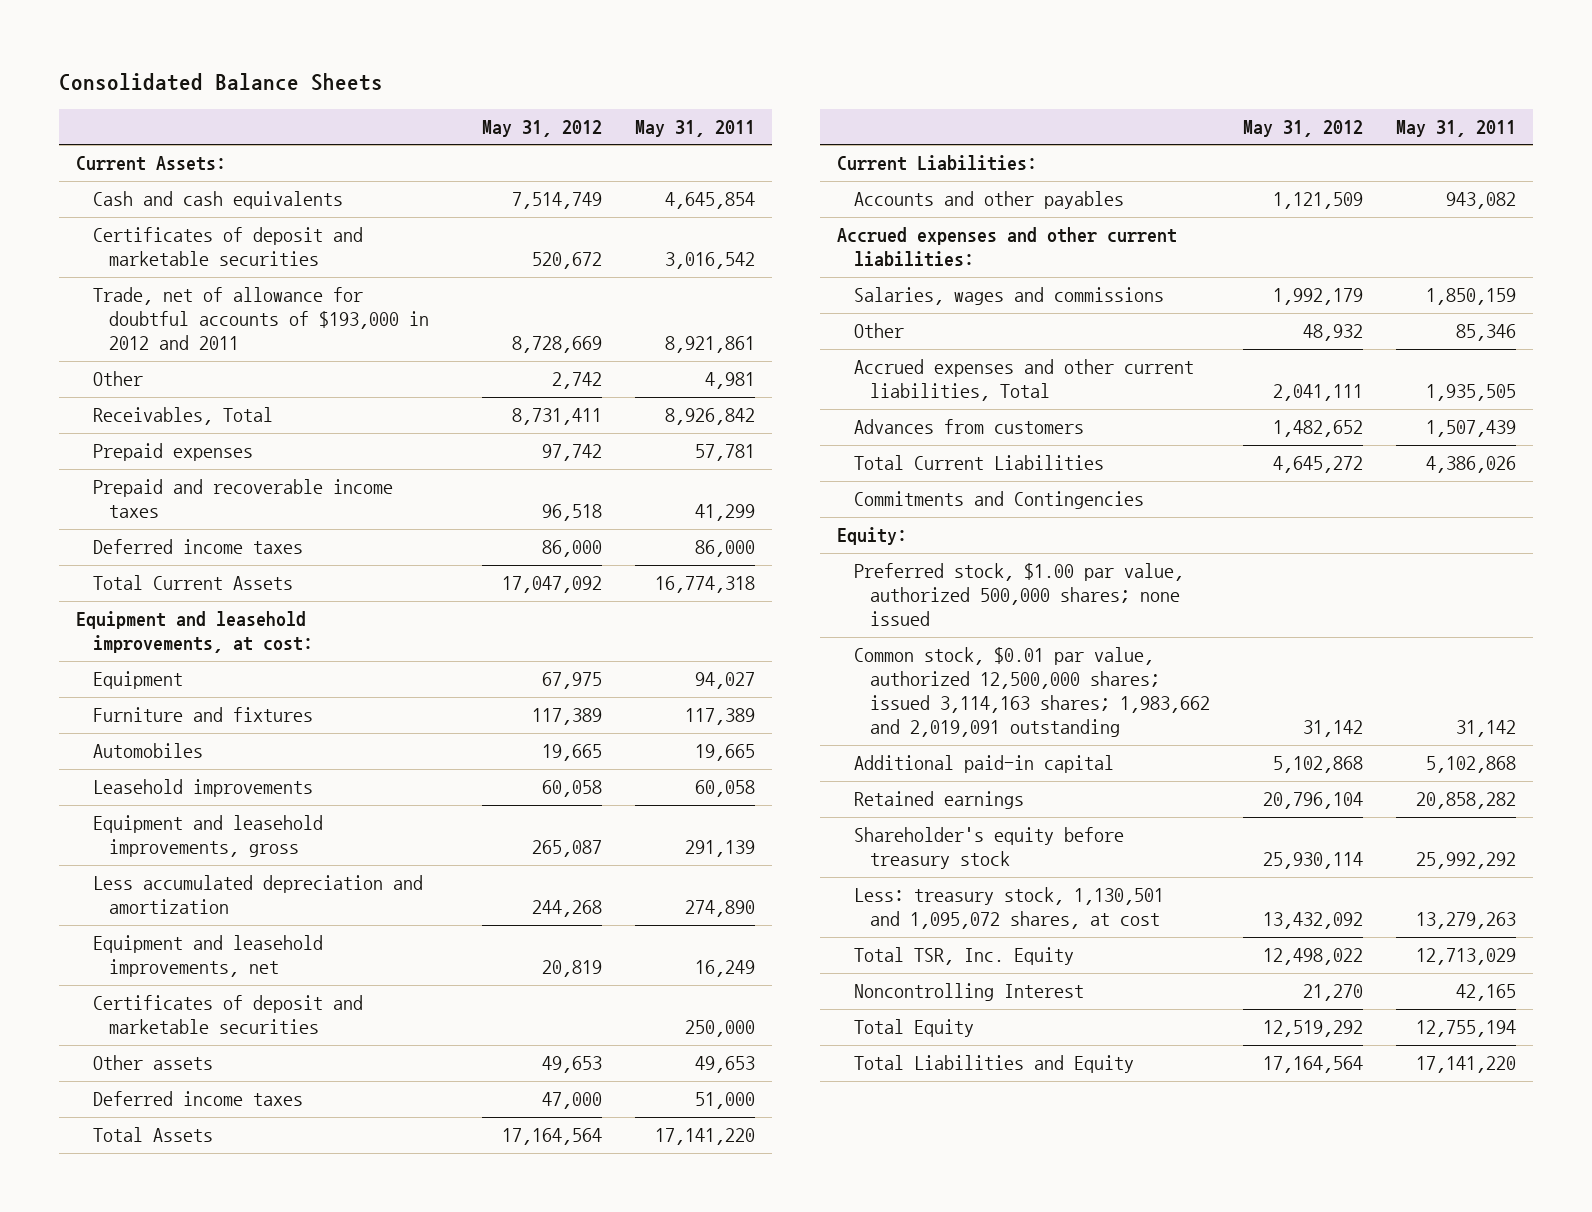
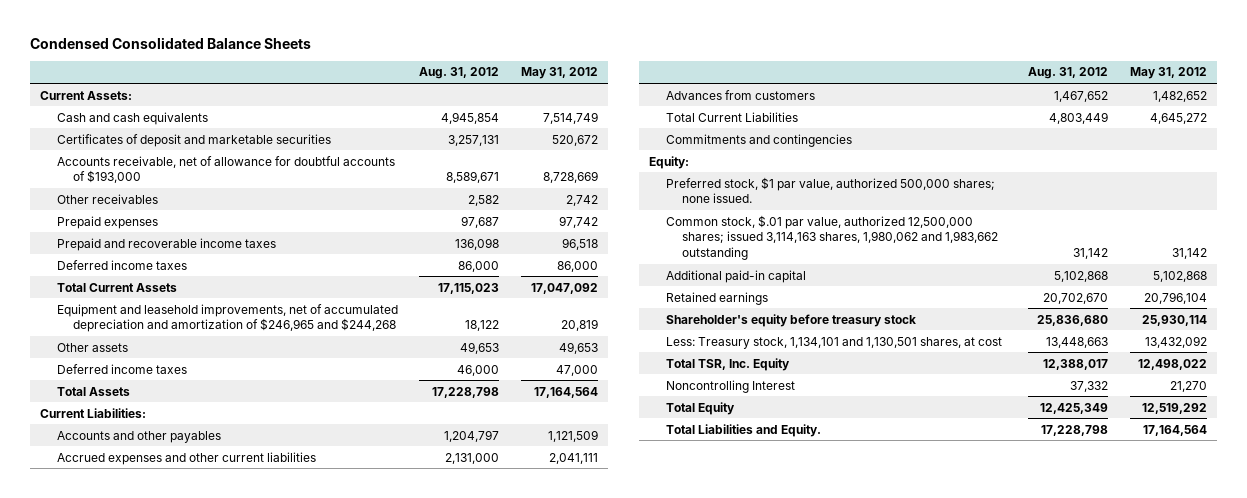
- Consolidated Balance Sheets
+ Condensed Consolidated Balance Sheets
- | May 31, 2012 | May 31, 2011
+ | Aug. 31, 2012 | May 31, 2012
- Trade, net of allowance for doubtful accounts of $193,000 in 2012 and 2011 | 8,728,669 | 8,921,861
- Other | 2,742 | 4,981
- Receivables, Total | 8,731,411 | 8,926,842
+ Accounts receivable, net of allowance for doubtful accounts of $193,000 | 8,589,671 | 8,728,669
+ Other receivables | 2,582 | 2,742
- Equipment and leasehold improvements, at cost:
- Equipment | 67,975 | 94,027
- Furniture and fixtures | 117,389 | 117,389
- Automobiles | 19,665 | 19,665
- Leasehold improvements | 60,058 | 60,058
- Equipment and leasehold improvements, gross | 265,087 | 291,139
- Less accumulated depreciation and amortization | 244,268 | 274,890
- Equipment and leasehold improvements, net | 20,819 | 16,249
- Certificates of deposit and marketable securities | | 250,000
+ Equipment and leasehold improvements, net of accumulated depreciation and amortization of $246,965 and $244,268 | 18,122 | 20,819
- Accrued expenses and other current liabilities:
- Salaries, wages and commissions | 1,992,179 | 1,850,159
- Other | 48,932 | 85,346
- Accrued expenses and other current liabilities, Total | 2,041,111 | 1,935,505
+ Accrued expenses and other current liabilities | 2,131,000 | 2,041,111
- Commitments and Contingencies
+ Commitments and contingencies
- Preferred stock, $1.00 par value, authorized 500,000 shares; none issued
- Common stock, $0.01 par value, authorized 12,500,000 shares; issued 3,114,163 shares; 1,983,662 and 2,019,091 outstanding | 31,142 | 31,142
+ Preferred stock, $1 par value, authorized 500,000 shares; none issued.
+ Common stock, $.01 par value, authorized 12,500,000 shares; issued 3,114,163 shares, 1,980,062 and 1,983,662 outstanding | 31,142 | 31,142
- Less: treasury stock, 1,130,501 and 1,095,072 shares, at cost | 13,432,092 | 13,279,263
+ Less: Treasury stock, 1,134,101 and 1,130,501 shares, at cost | 13,448,663 | 13,432,092
- Total Liabilities and Equity | 17,164,564 | 17,141,220
+ Total Liabilities and Equity. | 17,228,798 | 17,164,564

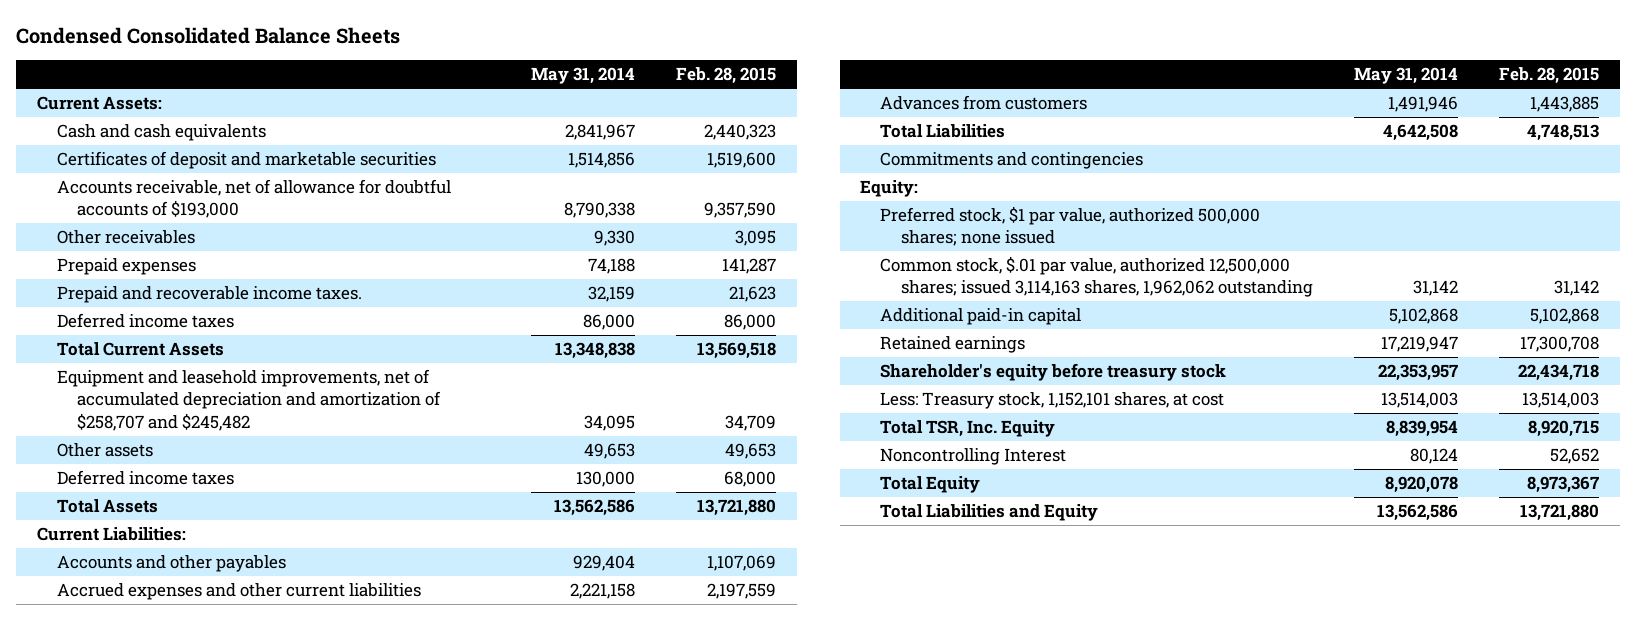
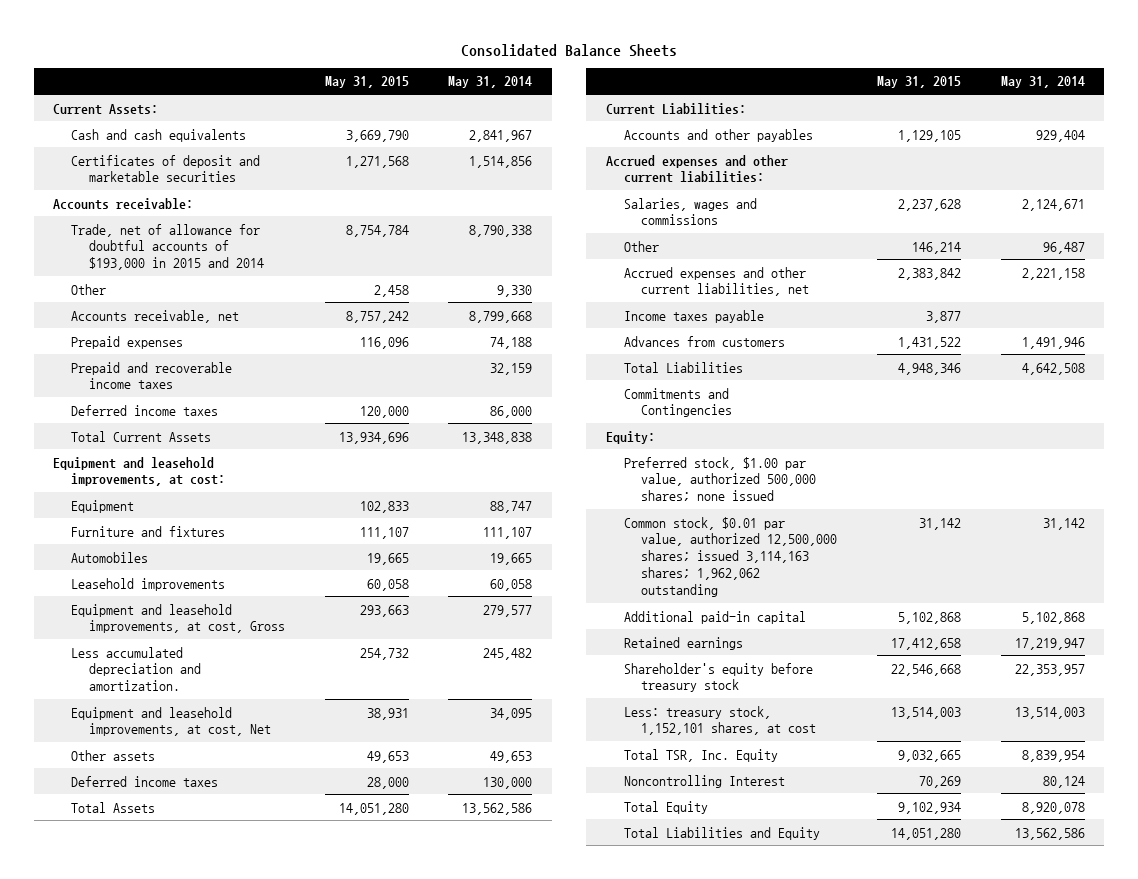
- Condensed Consolidated Balance Sheets
+ Consolidated Balance Sheets
- | May 31, 2014 | Feb. 28, 2015
+ | May 31, 2015 | May 31, 2014
- Accounts receivable, net of allowance for doubtful accounts of $193,000 | 8,790,338 | 9,357,590
- Other receivables | 9,330 | 3,095
+ Accounts receivable:
+ Trade, net of allowance for doubtful accounts of $193,000 in 2015 and 2014 | 8,754,784 | 8,790,338
+ Other | 2,458 | 9,330
+ Accounts receivable, net | 8,757,242 | 8,799,668
- Prepaid and recoverable income taxes. | 32,159 | 21,623
+ Prepaid and recoverable income taxes | | 32,159
- Equipment and leasehold improvements, net of accumulated depreciation and amortization of $258,707 and $245,482 | 34,095 | 34,709
+ Equipment and leasehold improvements, at cost:
+ Equipment | 102,833 | 88,747
+ Furniture and fixtures | 111,107 | 111,107
+ Automobiles | 19,665 | 19,665
+ Leasehold improvements | 60,058 | 60,058
+ Equipment and leasehold improvements, at cost, Gross | 293,663 | 279,577
+ Less accumulated depreciation and amortization. | 254,732 | 245,482
+ Equipment and leasehold improvements, at cost, Net | 38,931 | 34,095
- Accrued expenses and other current liabilities | 2,221,158 | 2,197,559
+ Accrued expenses and other current liabilities:
+ Salaries, wages and commissions | 2,237,628 | 2,124,671
+ Other | 146,214 | 96,487
+ Accrued expenses and other current liabilities, net | 2,383,842 | 2,221,158
+ Income taxes payable | 3,877 |
- Commitments and contingencies
+ Commitments and Contingencies
- Preferred stock, $1 par value, authorized 500,000 shares; none issued
- Common stock, $.01 par value, authorized 12,500,000 shares; issued 3,114,163 shares, 1,962,062 outstanding | 31,142 | 31,142
+ Preferred stock, $1.00 par value, authorized 500,000 shares; none issued
+ Common stock, $0.01 par value, authorized 12,500,000 shares; issued 3,114,163 shares; 1,962,062 outstanding | 31,142 | 31,142
- Less: Treasury stock, 1,152,101 shares, at cost | 13,514,003 | 13,514,003
+ Less: treasury stock, 1,152,101 shares, at cost | 13,514,003 | 13,514,003

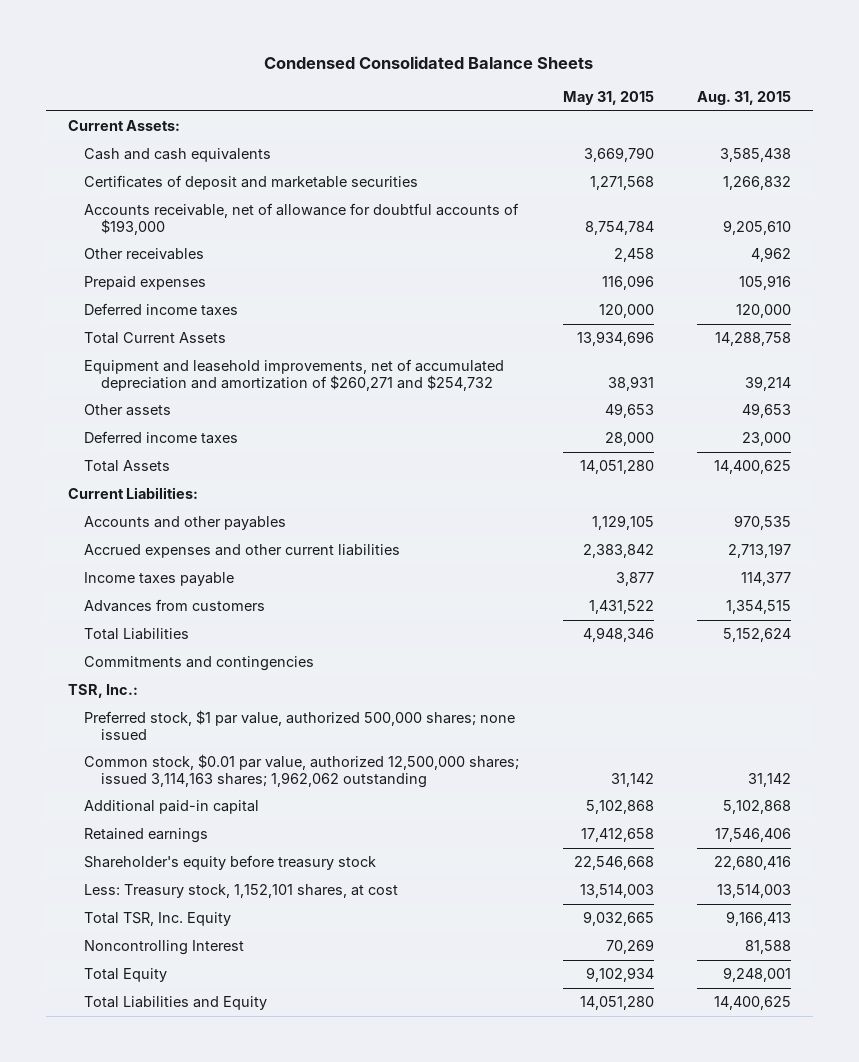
- Consolidated Balance Sheets
+ Condensed Consolidated Balance Sheets
- | May 31, 2015 | May 31, 2014
+ | May 31, 2015 | Aug. 31, 2015
- Accounts receivable:
- Trade, net of allowance for doubtful accounts of $193,000 in 2015 and 2014 | 8,754,784 | 8,790,338
- Other | 2,458 | 9,330
- Accounts receivable, net | 8,757,242 | 8,799,668
+ Accounts receivable, net of allowance for doubtful accounts of $193,000 | 8,754,784 | 9,205,610
+ Other receivables | 2,458 | 4,962
- Prepaid and recoverable income taxes | | 32,159
- Equipment and leasehold improvements, at cost:
- Equipment | 102,833 | 88,747
- Furniture and fixtures | 111,107 | 111,107
- Automobiles | 19,665 | 19,665
- Leasehold improvements | 60,058 | 60,058
- Equipment and leasehold improvements, at cost, Gross | 293,663 | 279,577
- Less accumulated depreciation and amortization. | 254,732 | 245,482
- Equipment and leasehold improvements, at cost, Net | 38,931 | 34,095
+ Equipment and leasehold improvements, net of accumulated depreciation and amortization of $260,271 and $254,732 | 38,931 | 39,214
- Accrued expenses and other current liabilities:
- Salaries, wages and commissions | 2,237,628 | 2,124,671
- Other | 146,214 | 96,487
- Accrued expenses and other current liabilities, net | 2,383,842 | 2,221,158
+ Accrued expenses and other current liabilities | 2,383,842 | 2,713,197
- Commitments and Contingencies
- Equity:
- Preferred stock, $1.00 par value, authorized 500,000 shares; none issued
+ Commitments and contingencies
+ TSR, Inc.:
+ Preferred stock, $1 par value, authorized 500,000 shares; none issued
- Less: treasury stock, 1,152,101 shares, at cost | 13,514,003 | 13,514,003
+ Less: Treasury stock, 1,152,101 shares, at cost | 13,514,003 | 13,514,003

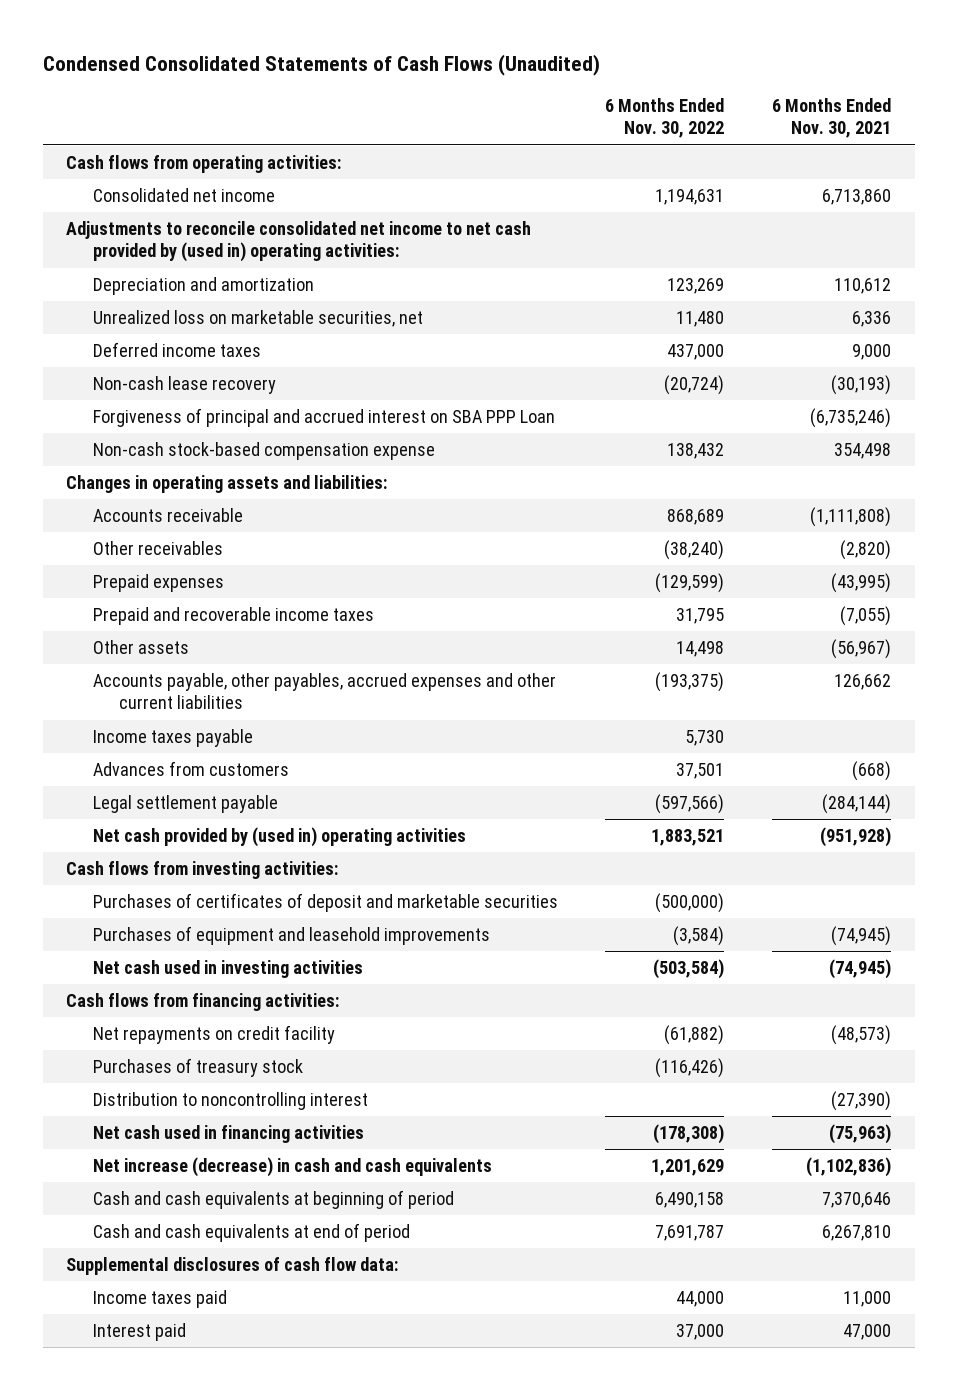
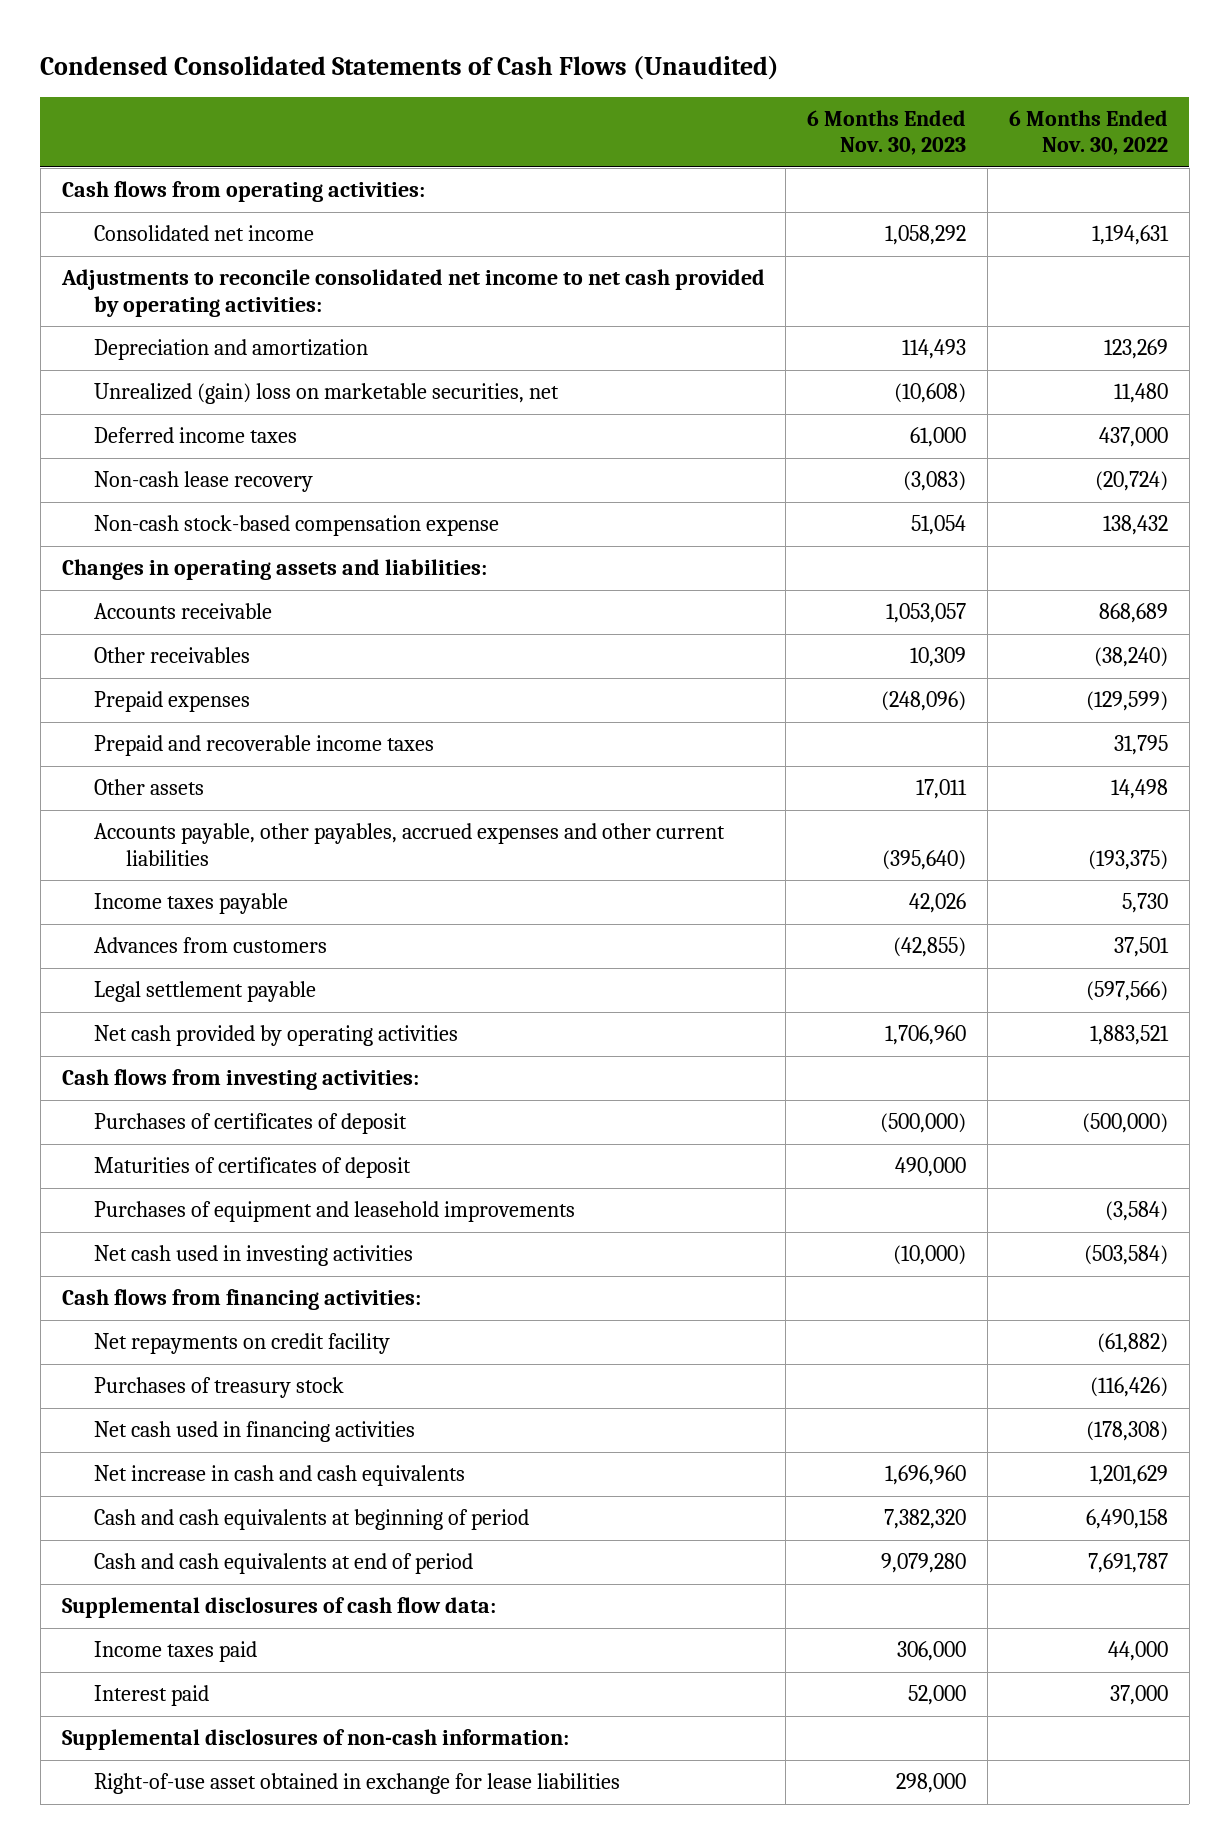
- | 6 Months Ended Nov. 30, 2022 | 6 Months Ended Nov. 30, 2021
+ | 6 Months Ended Nov. 30, 2023 | 6 Months Ended Nov. 30, 2022
- Adjustments to reconcile consolidated net income to net cash provided by (used in) operating activities:
+ Adjustments to reconcile consolidated net income to net cash provided by operating activities:
- Unrealized loss on marketable securities, net | 11,480 | 6,336
+ Unrealized (gain) loss on marketable securities, net | (10,608) | 11,480
- Forgiveness of principal and accrued interest on SBA PPP Loan | | (6,735,246)
- Net cash provided by (used in) operating activities | 1,883,521 | (951,928)
+ Net cash provided by operating activities | 1,706,960 | 1,883,521
- Purchases of certificates of deposit and marketable securities | (500,000) |
+ Purchases of certificates of deposit | (500,000) | (500,000)
+ Maturities of certificates of deposit | 490,000 |
- Distribution to noncontrolling interest | | (27,390)
- Net increase (decrease) in cash and cash equivalents | 1,201,629 | (1,102,836)
+ Net increase in cash and cash equivalents | 1,696,960 | 1,201,629
+ Supplemental disclosures of non-cash information:
+ Right-of-use asset obtained in exchange for lease liabilities | 298,000 |

